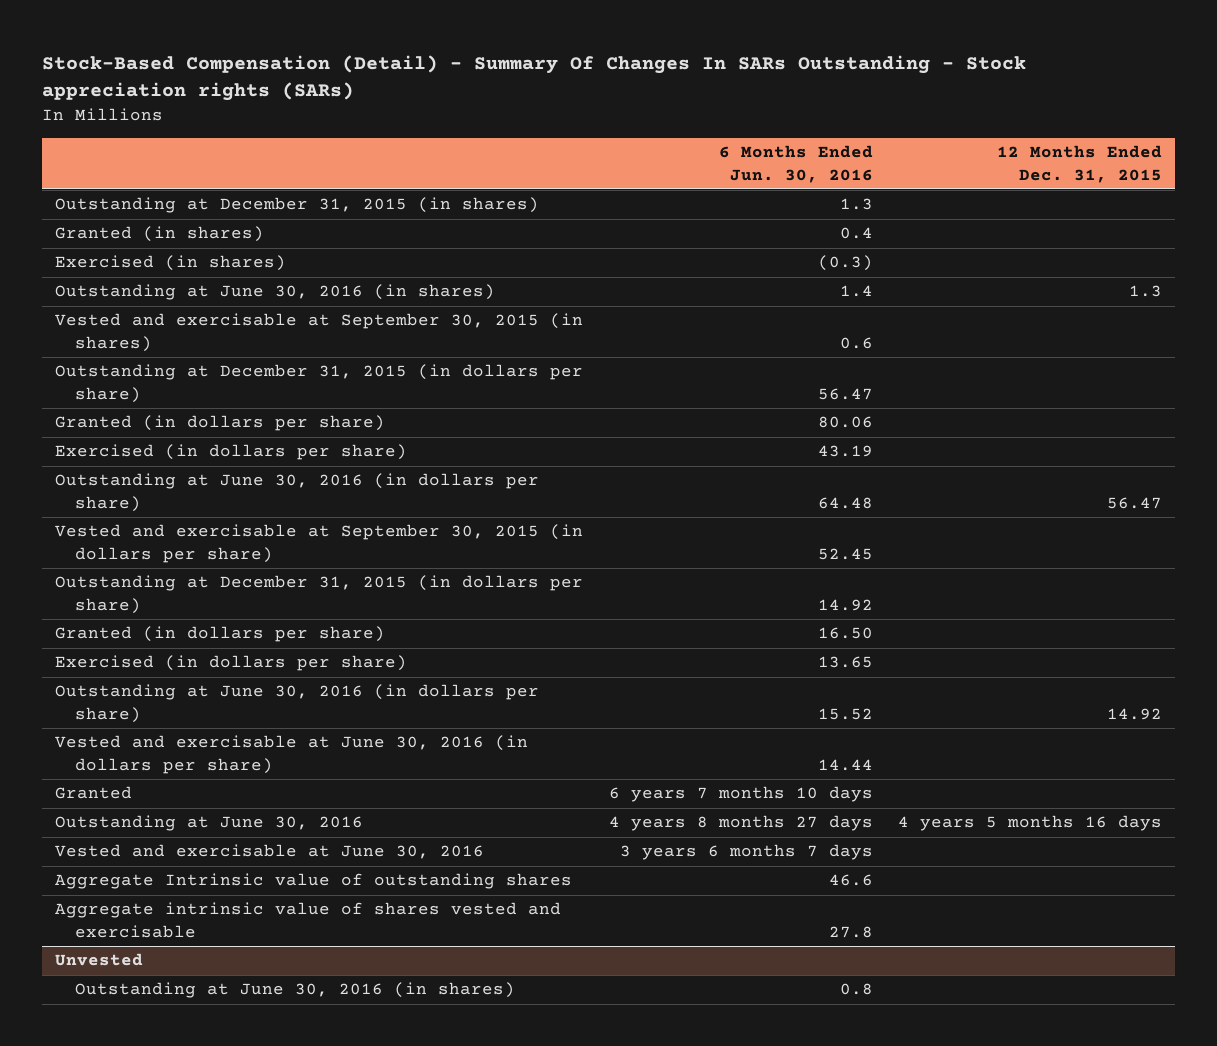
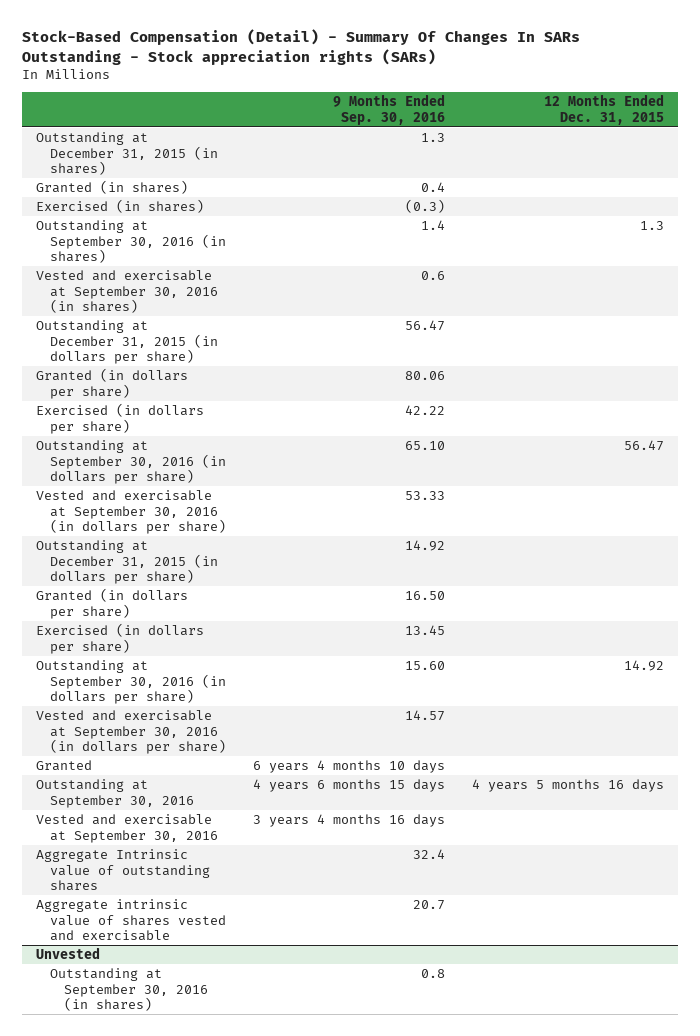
- | 6 Months Ended Jun. 30, 2016 | 12 Months Ended Dec. 31, 2015
+ | 9 Months Ended Sep. 30, 2016 | 12 Months Ended Dec. 31, 2015
- Outstanding at June 30, 2016 (in shares) | 1.4 | 1.3
- Vested and exercisable at September 30, 2015 (in shares) | 0.6 |
+ Outstanding at September 30, 2016 (in shares) | 1.4 | 1.3
+ Vested and exercisable at September 30, 2016 (in shares) | 0.6 |
- Outstanding at June 30, 2016 (in dollars per share) | 64.48 | 56.47
- Vested and exercisable at September 30, 2015 (in dollars per share) | 52.45 |
+ Outstanding at September 30, 2016 (in dollars per share) | 65.10 | 56.47
+ Vested and exercisable at September 30, 2016 (in dollars per share) | 53.33 |
- Outstanding at June 30, 2016 (in dollars per share) | 15.52 | 14.92
- Vested and exercisable at June 30, 2016 (in dollars per share) | 14.44 |
+ Outstanding at September 30, 2016 (in dollars per share) | 15.60 | 14.92
+ Vested and exercisable at September 30, 2016 (in dollars per share) | 14.57 |
- Outstanding at June 30, 2016 | 4 years 8 months 27 days | 4 years 5 months 16 days
- Vested and exercisable at June 30, 2016 | 3 years 6 months 7 days |
+ Outstanding at September 30, 2016 | 4 years 6 months 15 days | 4 years 5 months 16 days
+ Vested and exercisable at September 30, 2016 | 3 years 4 months 16 days |
@ Unvested
- Outstanding at June 30, 2016 (in shares) | 0.8 |
+ Outstanding at September 30, 2016 (in shares) | 0.8 |

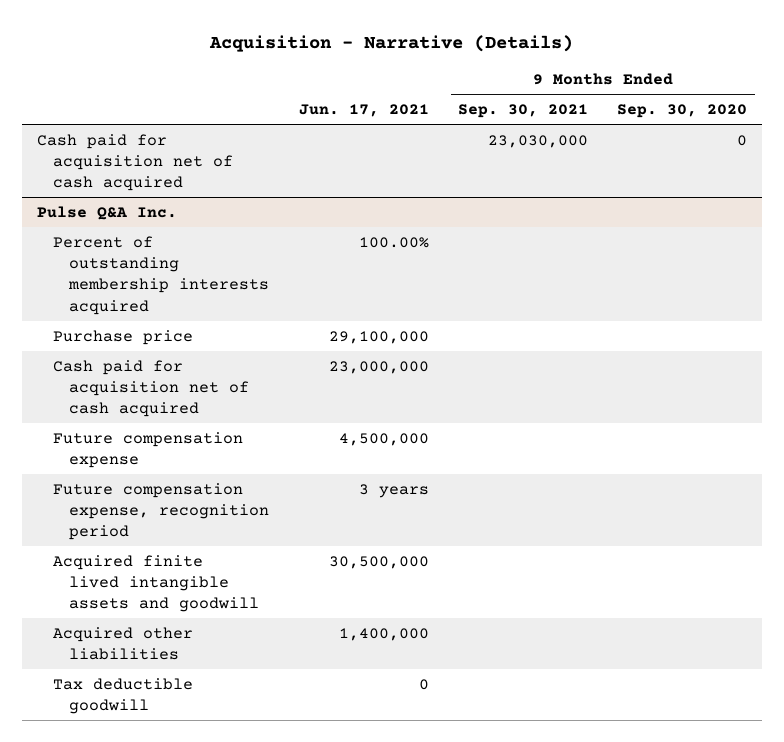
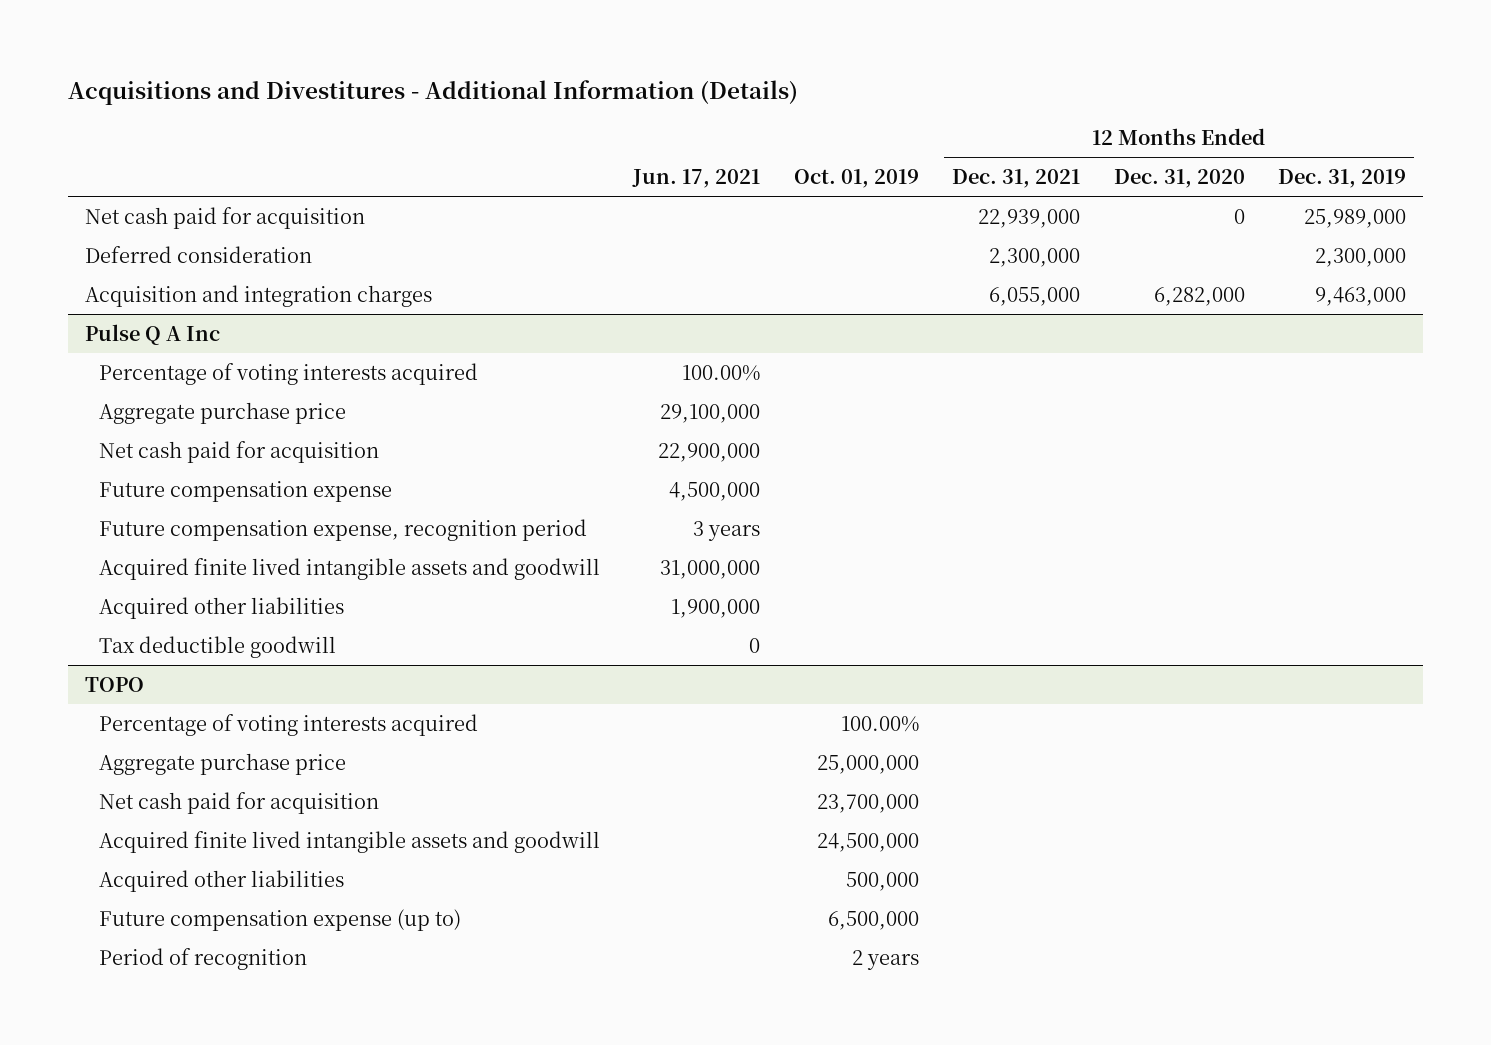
- Acquisition - Narrative (Details)
+ Acquisitions and Divestitures - Additional Information (Details)
- | Jun. 17, 2021 | 9 Months Ended Sep. 30, 2021 | 9 Months Ended Sep. 30, 2020
+ | Jun. 17, 2021 | Oct. 01, 2019 | 12 Months Ended Dec. 31, 2021 | 12 Months Ended Dec. 31, 2020 | 12 Months Ended Dec. 31, 2019
- Cash paid for acquisition net of cash acquired | | 23,030,000 | 0
- Pulse Q&A Inc.
- Percent of outstanding membership interests acquired | 100.00% | |
- Purchase price | 29,100,000 | |
- Cash paid for acquisition net of cash acquired | 23,000,000 | |
+ Net cash paid for acquisition | | | 22,939,000 | 0 | 25,989,000
+ Deferred consideration | | | 2,300,000 | | 2,300,000
+ Acquisition and integration charges | | | 6,055,000 | 6,282,000 | 9,463,000
+ Pulse Q A Inc
+ Percentage of voting interests acquired | 100.00% | | | |
+ Aggregate purchase price | 29,100,000 | | | |
+ Net cash paid for acquisition | 22,900,000 | | | |
- Acquired finite lived intangible assets and goodwill | 30,500,000 | |
- Acquired other liabilities | 1,400,000 | |
+ Acquired finite lived intangible assets and goodwill | 31,000,000 | | | |
+ Acquired other liabilities | 1,900,000 | | | |
+ TOPO
+ Percentage of voting interests acquired | | 100.00% | | |
+ Aggregate purchase price | | 25,000,000 | | |
+ Net cash paid for acquisition | | 23,700,000 | | |
+ Acquired finite lived intangible assets and goodwill | | 24,500,000 | | |
+ Acquired other liabilities | | 500,000 | | |
+ Future compensation expense (up to) | | 6,500,000 | | |
+ Period of recognition | | 2 years | | |

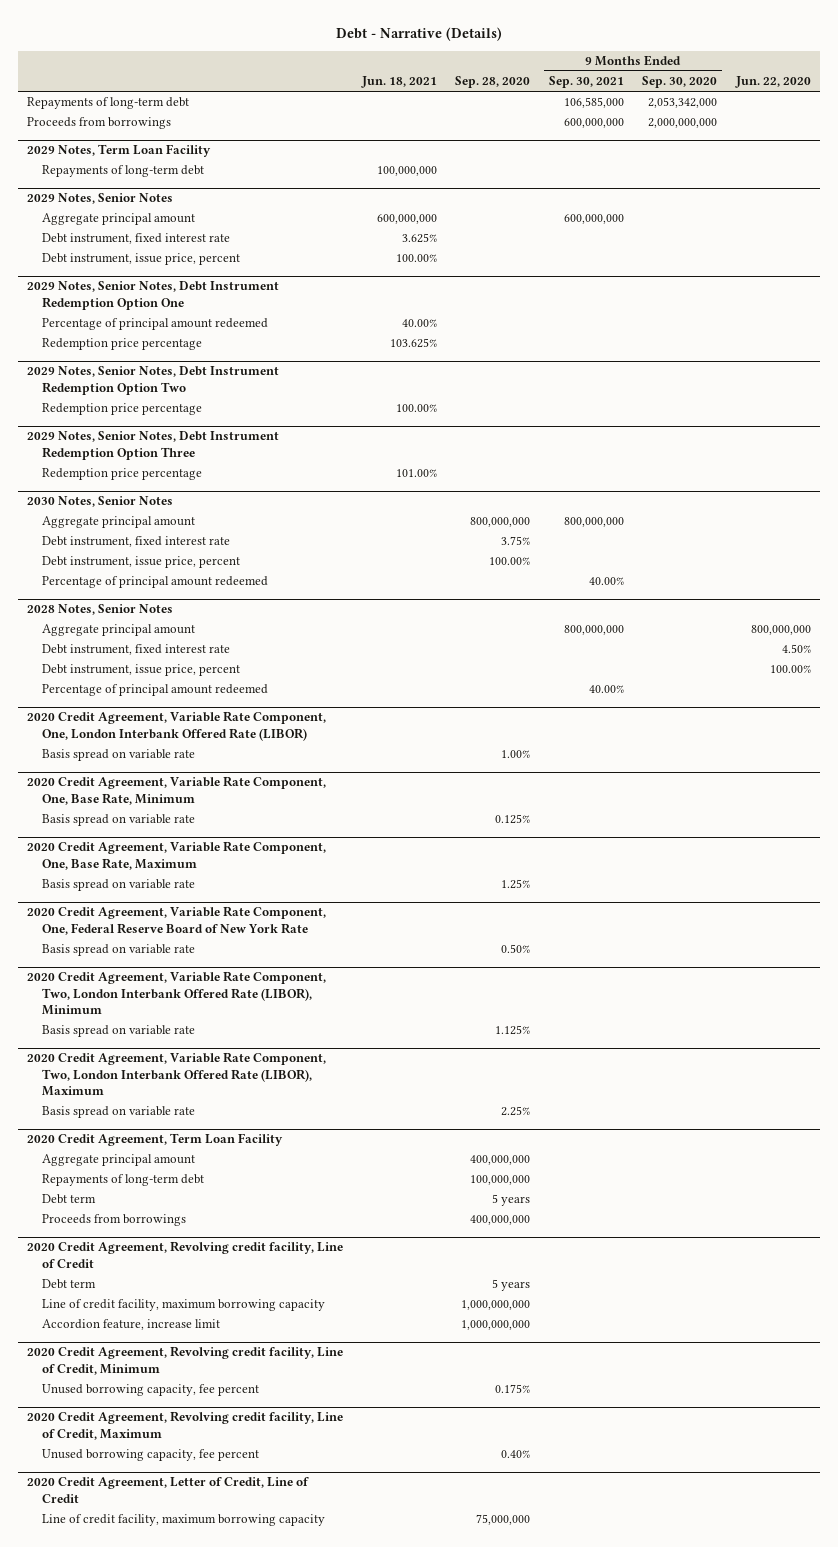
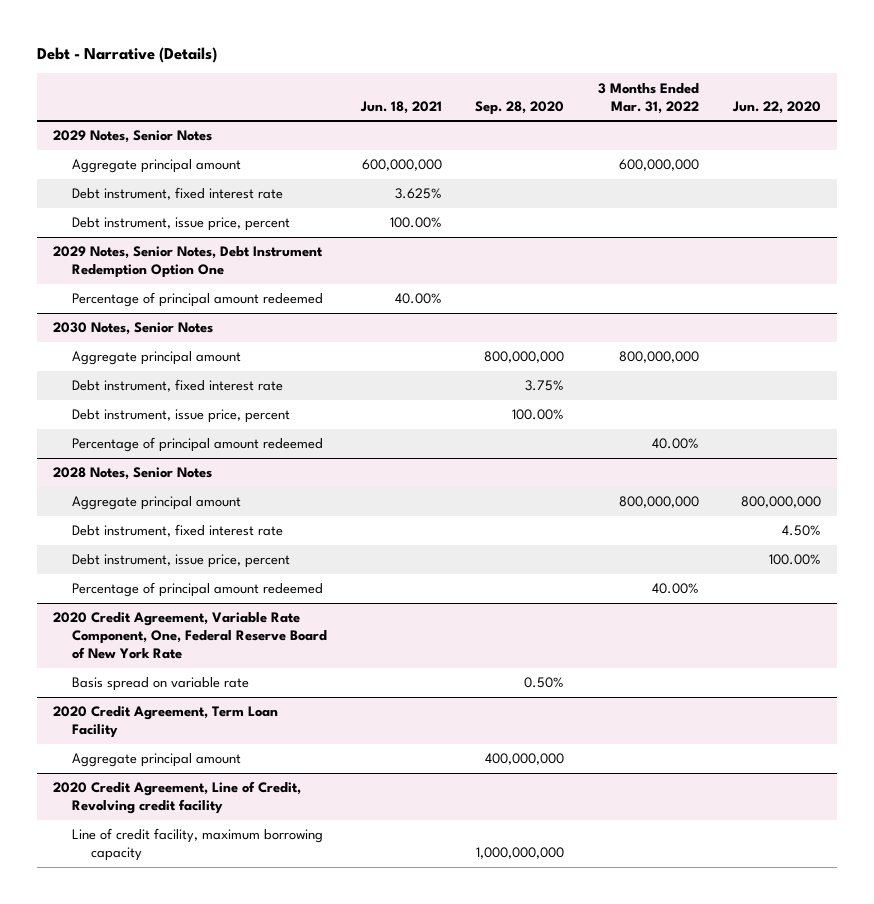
- | Jun. 18, 2021 | Sep. 28, 2020 | 9 Months Ended Sep. 30, 2021 | 9 Months Ended Sep. 30, 2020 | Jun. 22, 2020
+ | Jun. 18, 2021 | Sep. 28, 2020 | 3 Months Ended Mar. 31, 2022 | Jun. 22, 2020
- Repayments of long-term debt | | | 106,585,000 | 2,053,342,000 |
- Proceeds from borrowings | | | 600,000,000 | 2,000,000,000 |
- 2029 Notes, Term Loan Facility
- Repayments of long-term debt | 100,000,000 | | | |
@ 2029 Notes, Senior Notes, Debt Instrument Redemption Option One
- Redemption price percentage | 103.625% | | | |
- 2029 Notes, Senior Notes, Debt Instrument Redemption Option Two
- Redemption price percentage | 100.00% | | | |
- 2029 Notes, Senior Notes, Debt Instrument Redemption Option Three
- Redemption price percentage | 101.00% | | | |
- 2020 Credit Agreement, Variable Rate Component, One, London Interbank Offered Rate (LIBOR)
- Basis spread on variable rate | | 1.00% | | |
- 2020 Credit Agreement, Variable Rate Component, One, Base Rate, Minimum
- Basis spread on variable rate | | 0.125% | | |
- 2020 Credit Agreement, Variable Rate Component, One, Base Rate, Maximum
- Basis spread on variable rate | | 1.25% | | |
- 2020 Credit Agreement, Variable Rate Component, Two, London Interbank Offered Rate (LIBOR), Minimum
- Basis spread on variable rate | | 1.125% | | |
- 2020 Credit Agreement, Variable Rate Component, Two, London Interbank Offered Rate (LIBOR), Maximum
- Basis spread on variable rate | | 2.25% | | |
@ 2020 Credit Agreement, Term Loan Facility
- Repayments of long-term debt | | 100,000,000 | | |
- Debt term | | 5 years | | |
- Proceeds from borrowings | | 400,000,000 | | |
- 2020 Credit Agreement, Revolving credit facility, Line of Credit
- Debt term | | 5 years | | |
+ 2020 Credit Agreement, Line of Credit, Revolving credit facility
- Accordion feature, increase limit | | 1,000,000,000 | | |
- 2020 Credit Agreement, Revolving credit facility, Line of Credit, Minimum
- Unused borrowing capacity, fee percent | | 0.175% | | |
- 2020 Credit Agreement, Revolving credit facility, Line of Credit, Maximum
- Unused borrowing capacity, fee percent | | 0.40% | | |
- 2020 Credit Agreement, Letter of Credit, Line of Credit
- Line of credit facility, maximum borrowing capacity | | 75,000,000 | | |

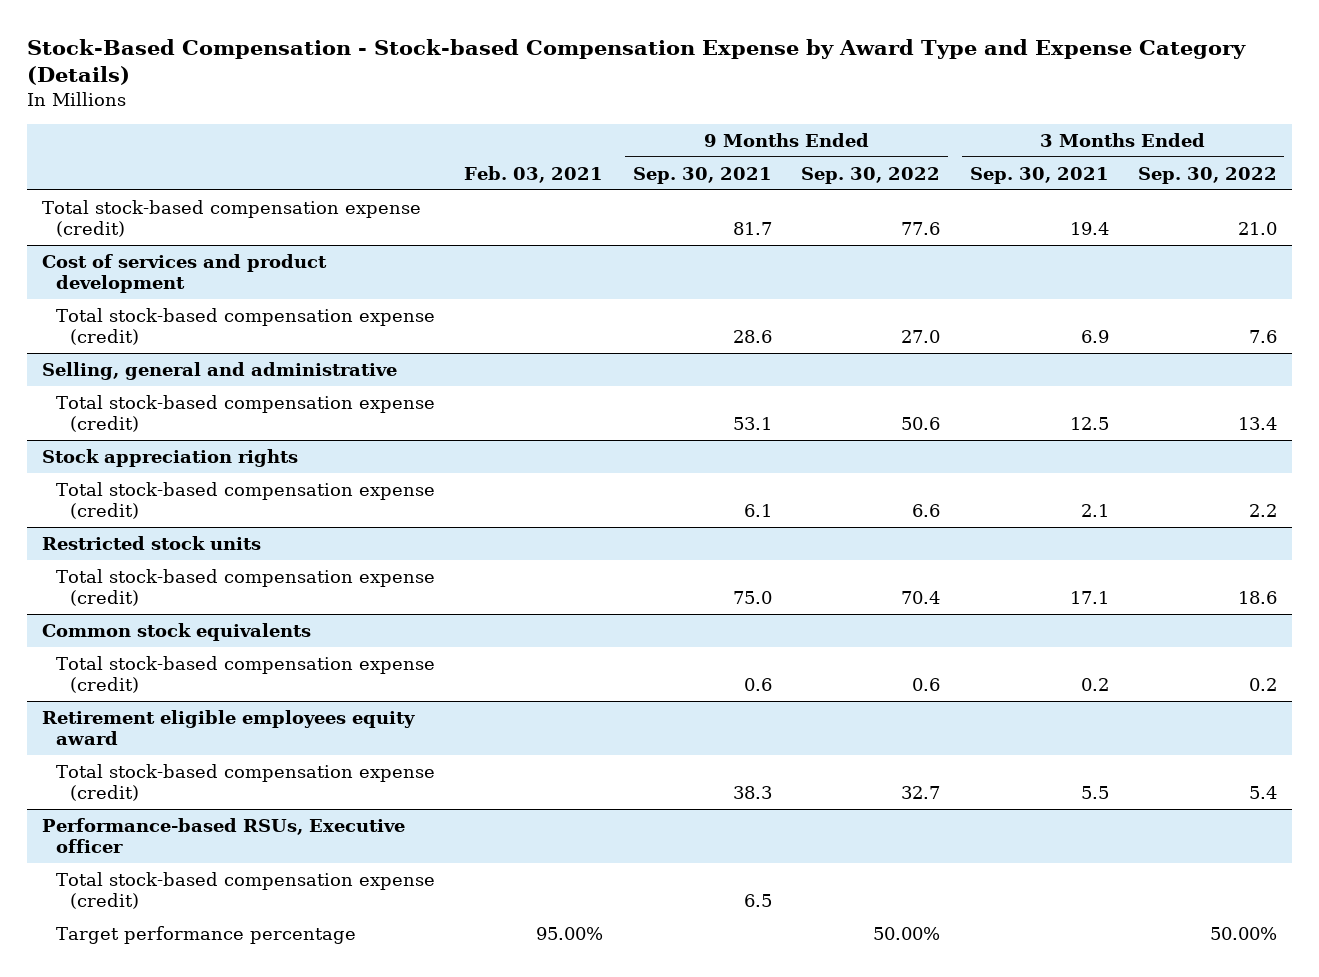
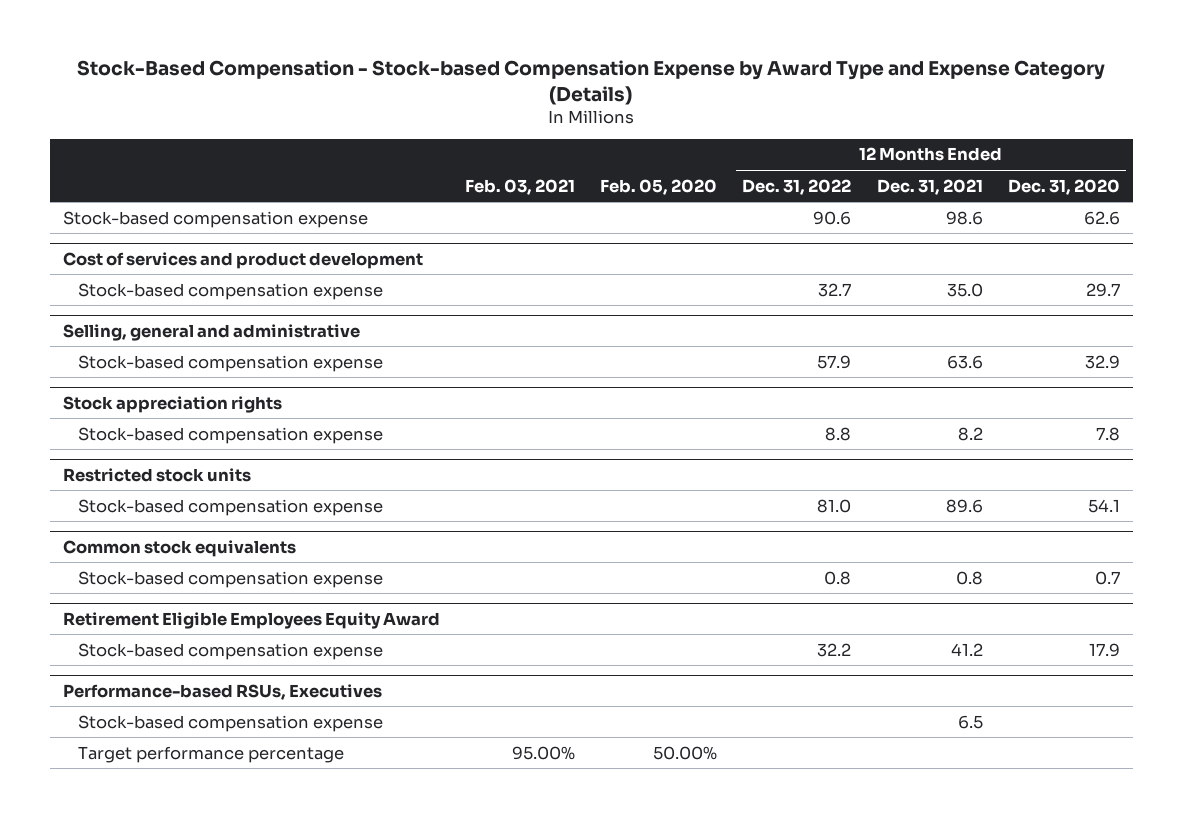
- | Feb. 03, 2021 | 9 Months Ended Sep. 30, 2021 | 9 Months Ended Sep. 30, 2022 | 3 Months Ended Sep. 30, 2021 | 3 Months Ended Sep. 30, 2022
+ | Feb. 03, 2021 | Feb. 05, 2020 | 12 Months Ended Dec. 31, 2022 | 12 Months Ended Dec. 31, 2021 | 12 Months Ended Dec. 31, 2020
- Total stock-based compensation expense (credit) | | 81.7 | 77.6 | 19.4 | 21.0
+ Stock-based compensation expense | | | 90.6 | 98.6 | 62.6
@ Cost of services and product development
- Total stock-based compensation expense (credit) | | 28.6 | 27.0 | 6.9 | 7.6
+ Stock-based compensation expense | | | 32.7 | 35.0 | 29.7
@ Selling, general and administrative
- Total stock-based compensation expense (credit) | | 53.1 | 50.6 | 12.5 | 13.4
+ Stock-based compensation expense | | | 57.9 | 63.6 | 32.9
@ Stock appreciation rights
- Total stock-based compensation expense (credit) | | 6.1 | 6.6 | 2.1 | 2.2
+ Stock-based compensation expense | | | 8.8 | 8.2 | 7.8
@ Restricted stock units
- Total stock-based compensation expense (credit) | | 75.0 | 70.4 | 17.1 | 18.6
+ Stock-based compensation expense | | | 81.0 | 89.6 | 54.1
@ Common stock equivalents
- Total stock-based compensation expense (credit) | | 0.6 | 0.6 | 0.2 | 0.2
- Retirement eligible employees equity award
- Total stock-based compensation expense (credit) | | 38.3 | 32.7 | 5.5 | 5.4
- Performance-based RSUs, Executive officer
- Total stock-based compensation expense (credit) | | 6.5 | | |
@ Common stock equivalents
+ Stock-based compensation expense | | | 0.8 | 0.8 | 0.7
+ Retirement Eligible Employees Equity Award
+ Stock-based compensation expense | | | 32.2 | 41.2 | 17.9
+ Performance-based RSUs, Executives
+ Stock-based compensation expense | | | | 6.5 |

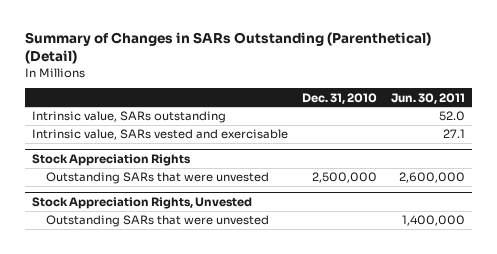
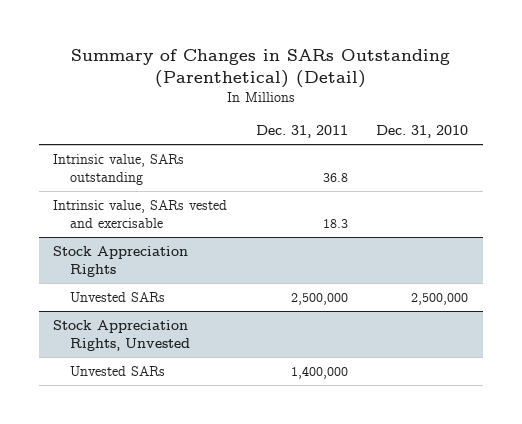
- | Dec. 31, 2010 | Jun. 30, 2011
+ | Dec. 31, 2011 | Dec. 31, 2010
@ Stock Appreciation Rights
- Outstanding SARs that were unvested | 2,500,000 | 2,600,000
+ Unvested SARs | 2,500,000 | 2,500,000
@ Stock Appreciation Rights, Unvested
- Outstanding SARs that were unvested | | 1,400,000
+ Unvested SARs | 1,400,000 |

